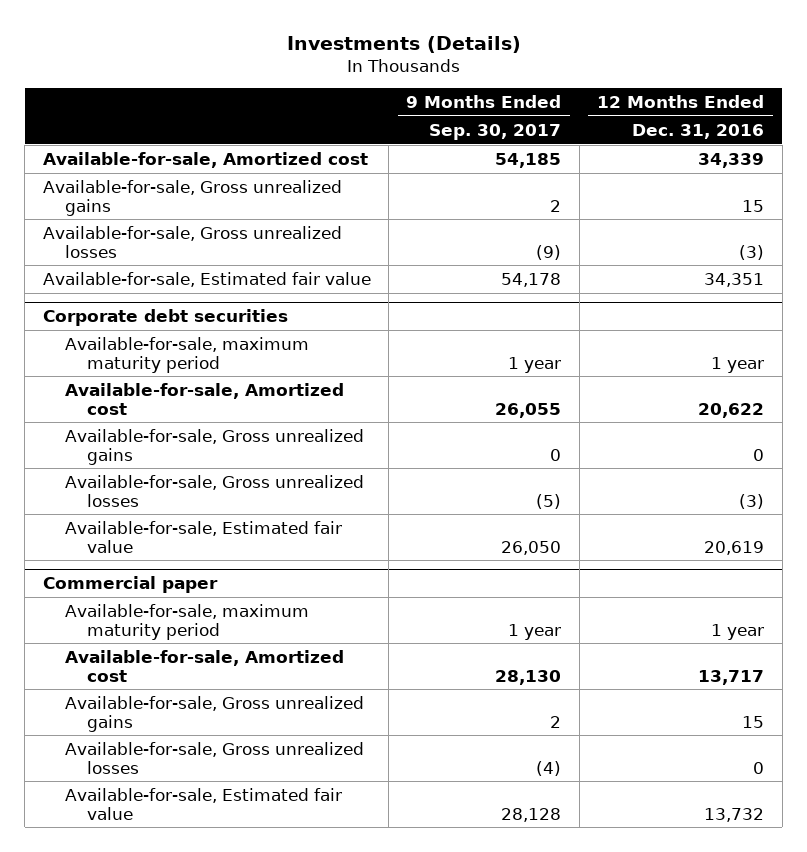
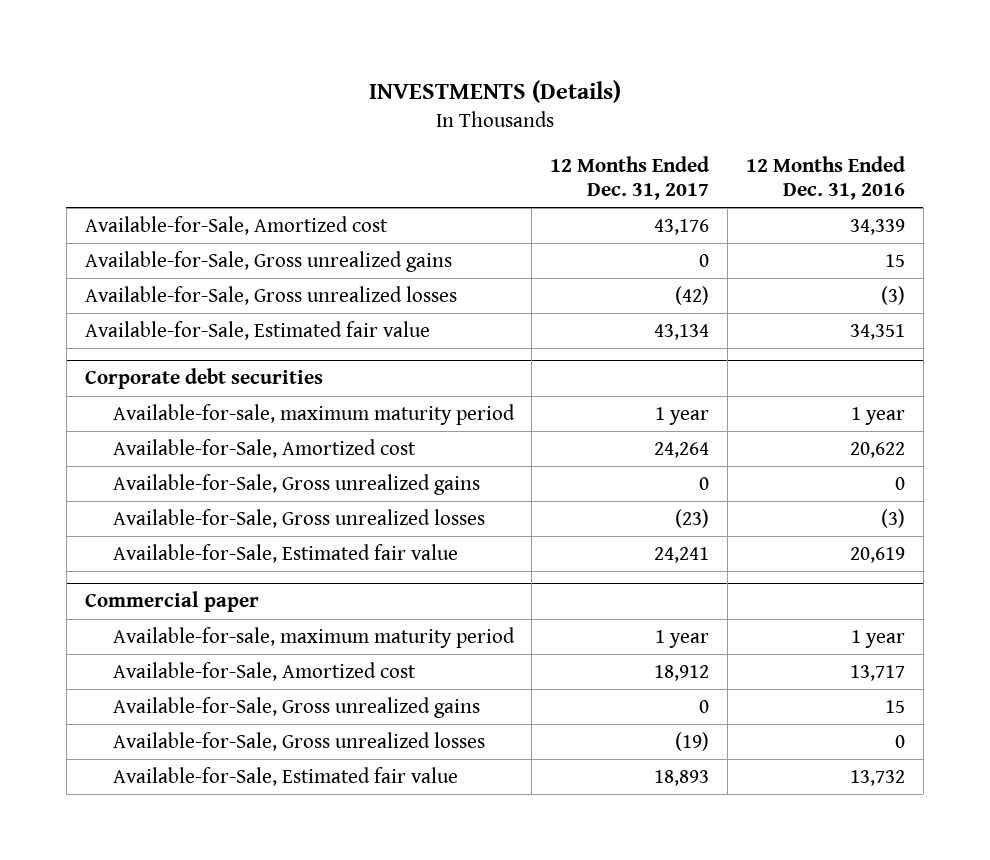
- Investments (Details)
+ INVESTMENTS (Details)
- | 9 Months Ended Sep. 30, 2017 | 12 Months Ended Dec. 31, 2016
+ | 12 Months Ended Dec. 31, 2017 | 12 Months Ended Dec. 31, 2016
- Available-for-sale, Amortized cost | 54,185 | 34,339
- Available-for-sale, Gross unrealized gains | 2 | 15
- Available-for-sale, Gross unrealized losses | (9) | (3)
- Available-for-sale, Estimated fair value | 54,178 | 34,351
+ Available-for-Sale, Amortized cost | 43,176 | 34,339
+ Available-for-Sale, Gross unrealized gains | 0 | 15
+ Available-for-Sale, Gross unrealized losses | (42) | (3)
+ Available-for-Sale, Estimated fair value | 43,134 | 34,351
@ Corporate debt securities
- Available-for-sale, Amortized cost | 26,055 | 20,622
- Available-for-sale, Gross unrealized gains | 0 | 0
- Available-for-sale, Gross unrealized losses | (5) | (3)
- Available-for-sale, Estimated fair value | 26,050 | 20,619
+ Available-for-Sale, Amortized cost | 24,264 | 20,622
+ Available-for-Sale, Gross unrealized gains | 0 | 0
+ Available-for-Sale, Gross unrealized losses | (23) | (3)
+ Available-for-Sale, Estimated fair value | 24,241 | 20,619
@ Commercial paper
- Available-for-sale, Amortized cost | 28,130 | 13,717
- Available-for-sale, Gross unrealized gains | 2 | 15
- Available-for-sale, Gross unrealized losses | (4) | 0
- Available-for-sale, Estimated fair value | 28,128 | 13,732
+ Available-for-Sale, Amortized cost | 18,912 | 13,717
+ Available-for-Sale, Gross unrealized gains | 0 | 15
+ Available-for-Sale, Gross unrealized losses | (19) | 0
+ Available-for-Sale, Estimated fair value | 18,893 | 13,732

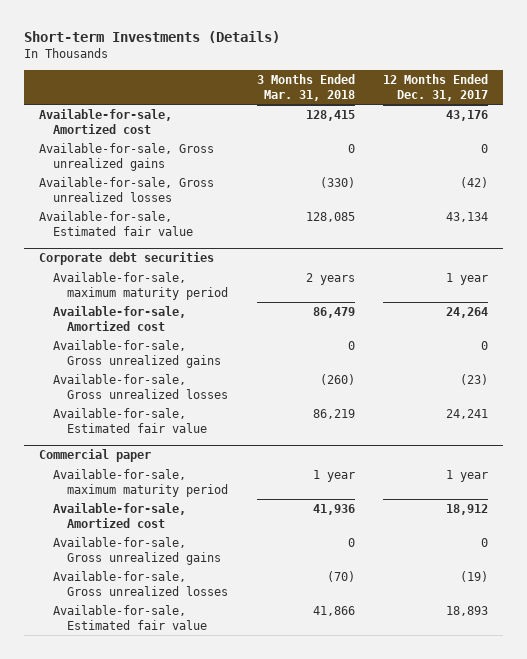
- INVESTMENTS (Details)
+ Short-term Investments (Details)
- | 12 Months Ended Dec. 31, 2017 | 12 Months Ended Dec. 31, 2016
+ | 3 Months Ended Mar. 31, 2018 | 12 Months Ended Dec. 31, 2017
- Available-for-Sale, Amortized cost | 43,176 | 34,339
- Available-for-Sale, Gross unrealized gains | 0 | 15
- Available-for-Sale, Gross unrealized losses | (42) | (3)
- Available-for-Sale, Estimated fair value | 43,134 | 34,351
+ Available-for-sale, Amortized cost | 128,415 | 43,176
+ Available-for-sale, Gross unrealized gains | 0 | 0
+ Available-for-sale, Gross unrealized losses | (330) | (42)
+ Available-for-sale, Estimated fair value | 128,085 | 43,134
@ Corporate debt securities
- Available-for-Sale, Amortized cost | 24,264 | 20,622
- Available-for-Sale, Gross unrealized gains | 0 | 0
- Available-for-Sale, Gross unrealized losses | (23) | (3)
- Available-for-Sale, Estimated fair value | 24,241 | 20,619
+ Available-for-sale, Amortized cost | 86,479 | 24,264
+ Available-for-sale, Gross unrealized gains | 0 | 0
+ Available-for-sale, Gross unrealized losses | (260) | (23)
+ Available-for-sale, Estimated fair value | 86,219 | 24,241
@ Commercial paper
- Available-for-Sale, Amortized cost | 18,912 | 13,717
- Available-for-Sale, Gross unrealized gains | 0 | 15
- Available-for-Sale, Gross unrealized losses | (19) | 0
- Available-for-Sale, Estimated fair value | 18,893 | 13,732
+ Available-for-sale, Amortized cost | 41,936 | 18,912
+ Available-for-sale, Gross unrealized gains | 0 | 0
+ Available-for-sale, Gross unrealized losses | (70) | (19)
+ Available-for-sale, Estimated fair value | 41,866 | 18,893

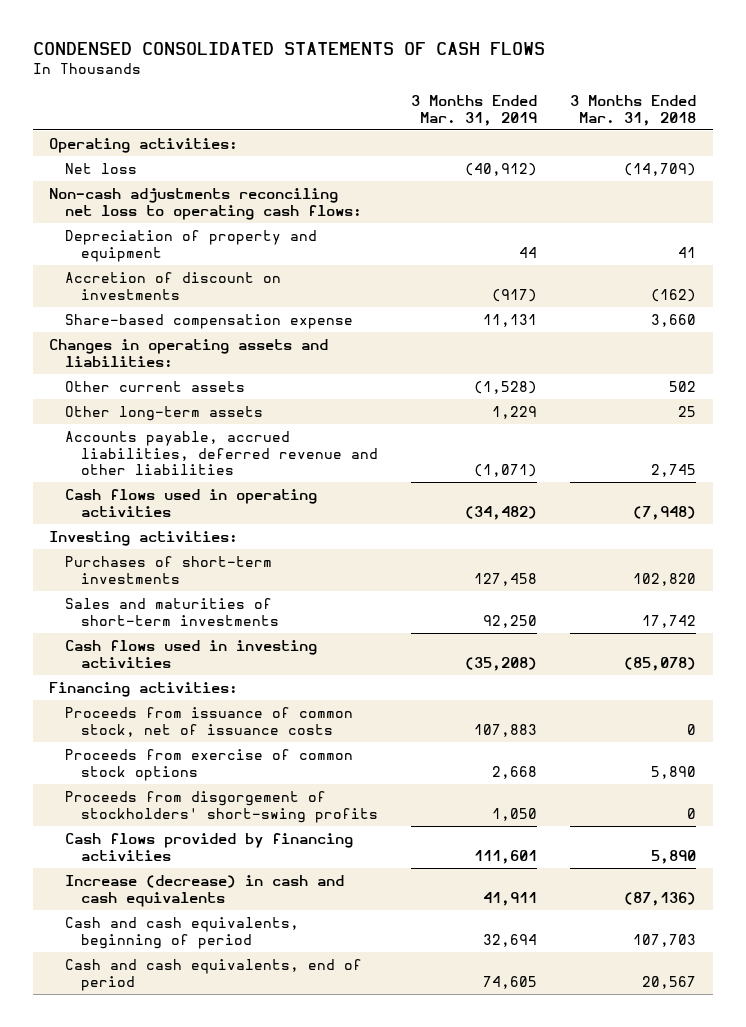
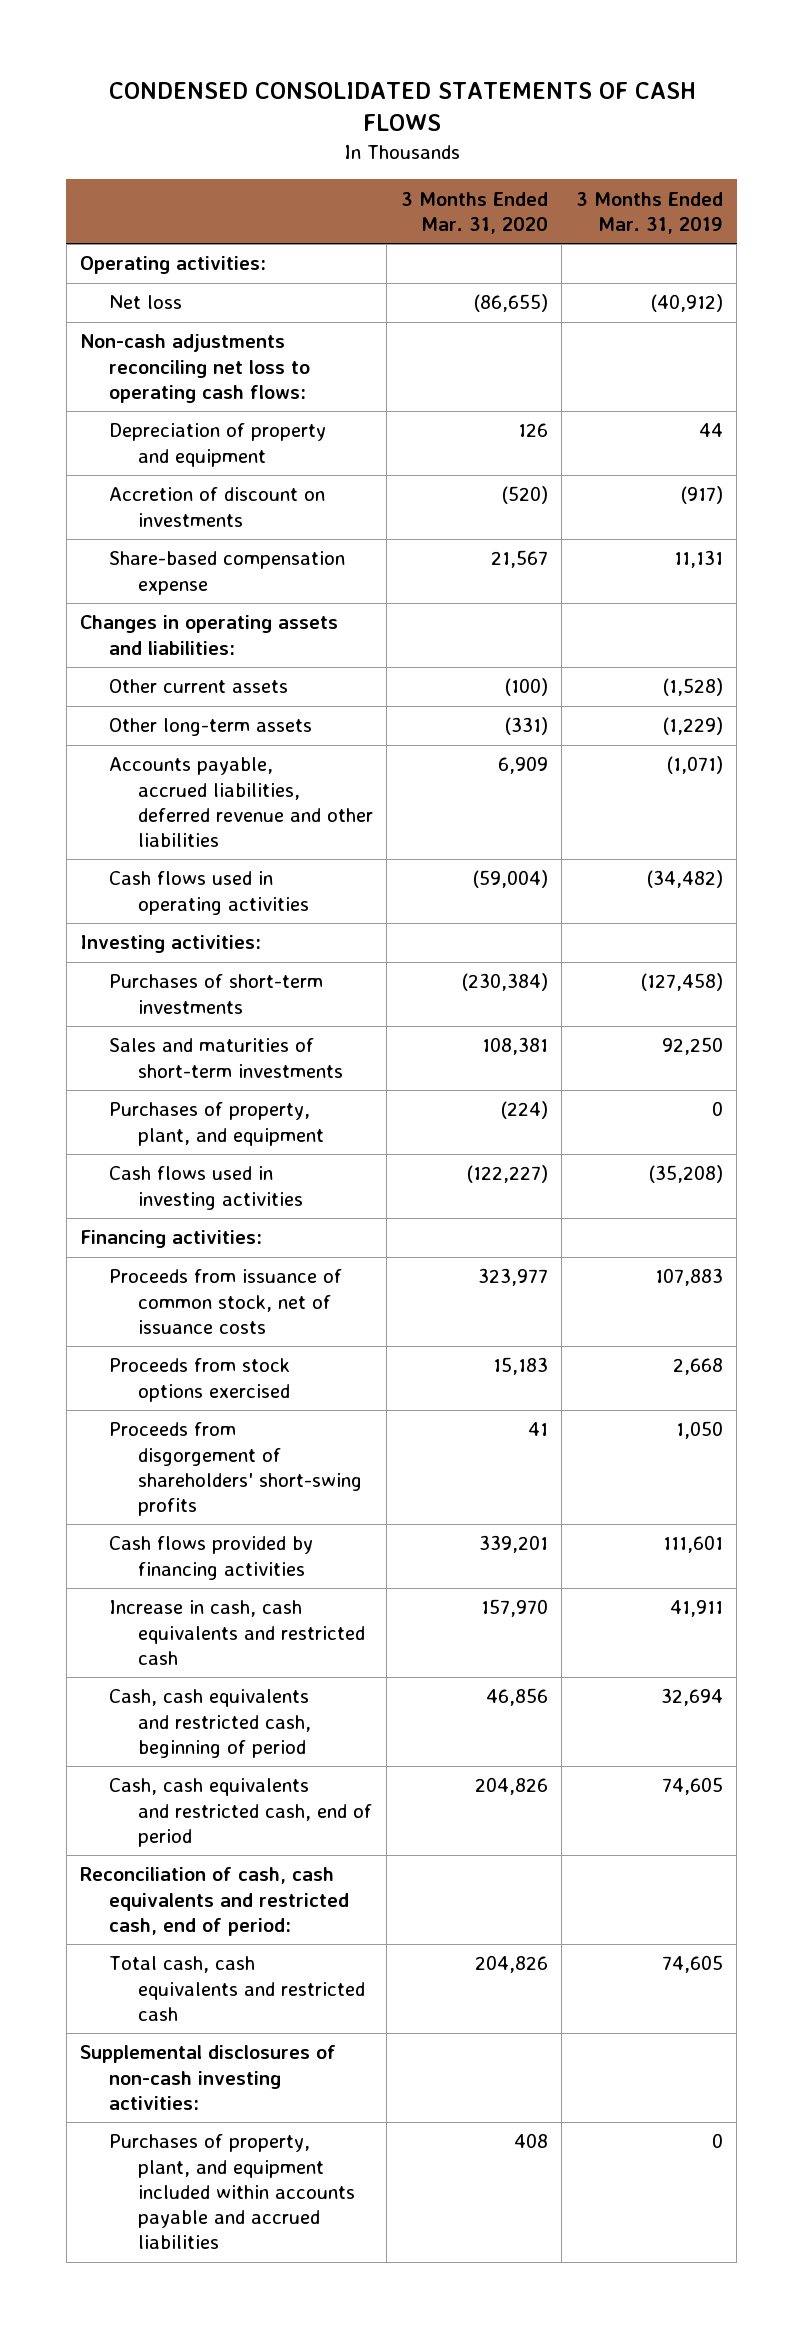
- | 3 Months Ended Mar. 31, 2019 | 3 Months Ended Mar. 31, 2018
+ | 3 Months Ended Mar. 31, 2020 | 3 Months Ended Mar. 31, 2019
- Other long-term assets | 1,229 | 25
+ Other long-term assets | (331) | (1,229)
- Purchases of short-term investments | 127,458 | 102,820
+ Purchases of short-term investments | (230,384) | (127,458)
+ Purchases of property, plant, and equipment | (224) | 0
- Proceeds from exercise of common stock options | 2,668 | 5,890
- Proceeds from disgorgement of stockholders' short-swing profits | 1,050 | 0
+ Proceeds from stock options exercised | 15,183 | 2,668
+ Proceeds from disgorgement of shareholders' short-swing profits | 41 | 1,050
- Increase (decrease) in cash and cash equivalents | 41,911 | (87,136)
- Cash and cash equivalents, beginning of period | 32,694 | 107,703
- Cash and cash equivalents, end of period | 74,605 | 20,567
+ Increase in cash, cash equivalents and restricted cash | 157,970 | 41,911
+ Cash, cash equivalents and restricted cash, beginning of period | 46,856 | 32,694
+ Cash, cash equivalents and restricted cash, end of period | 204,826 | 74,605
+ Reconciliation of cash, cash equivalents and restricted cash, end of period:
+ Total cash, cash equivalents and restricted cash | 204,826 | 74,605
+ Supplemental disclosures of non-cash investing activities:
+ Purchases of property, plant, and equipment included within accounts payable and accrued liabilities | 408 | 0

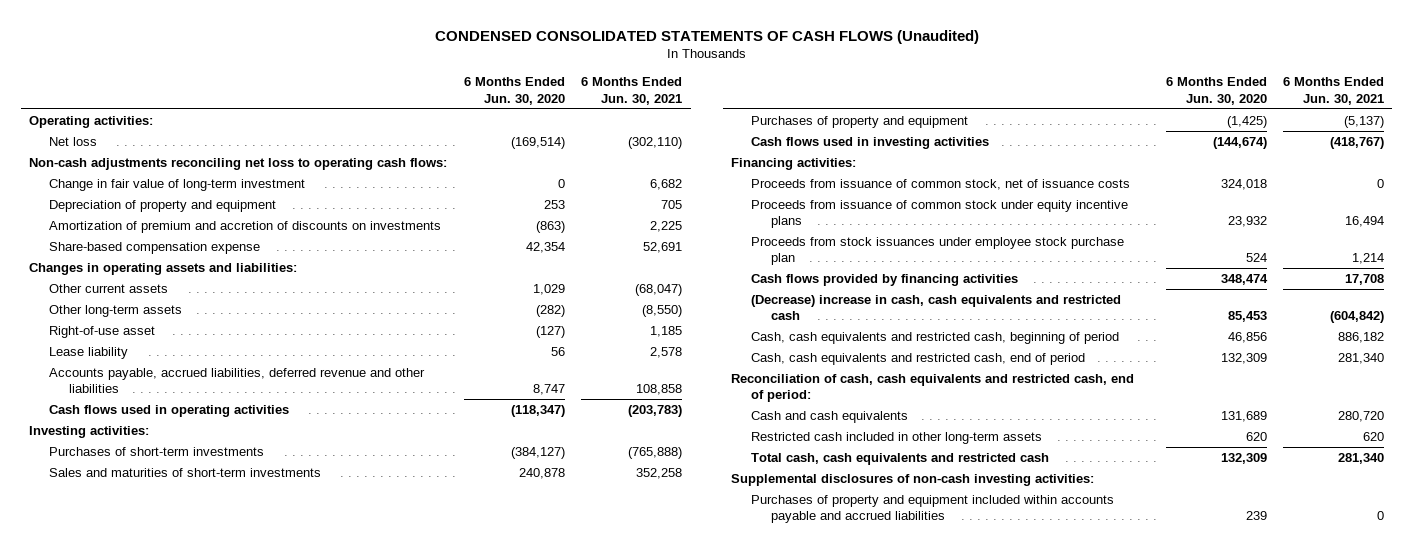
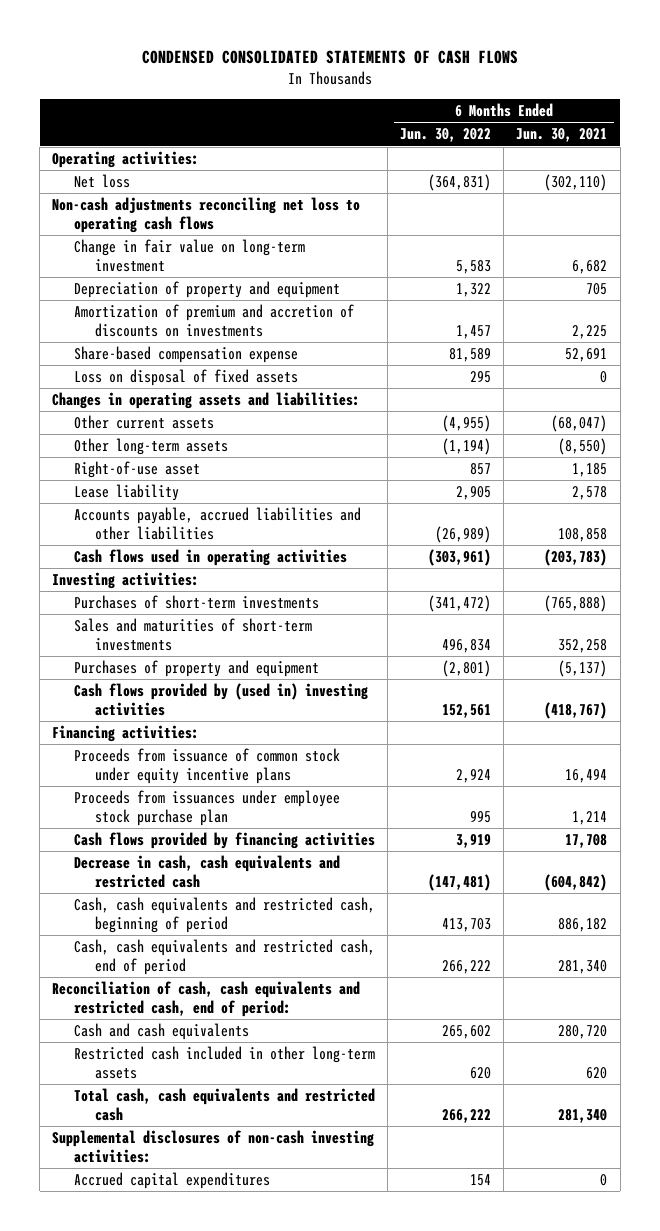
- CONDENSED CONSOLIDATED STATEMENTS OF CASH FLOWS (Unaudited)
+ CONDENSED CONSOLIDATED STATEMENTS OF CASH FLOWS
- | 6 Months Ended Jun. 30, 2020 | 6 Months Ended Jun. 30, 2021
+ | 6 Months Ended Jun. 30, 2022 | 6 Months Ended Jun. 30, 2021
- Non-cash adjustments reconciling net loss to operating cash flows:
- Change in fair value of long-term investment | 0 | 6,682
+ Non-cash adjustments reconciling net loss to operating cash flows
+ Change in fair value on long-term investment | 5,583 | 6,682
+ Loss on disposal of fixed assets | 295 | 0
- Accounts payable, accrued liabilities, deferred revenue and other liabilities | 8,747 | 108,858
+ Accounts payable, accrued liabilities and other liabilities | (26,989) | 108,858
- Cash flows used in investing activities | (144,674) | (418,767)
+ Cash flows provided by (used in) investing activities | 152,561 | (418,767)
- Proceeds from issuance of common stock, net of issuance costs | 324,018 | 0
- Proceeds from stock issuances under employee stock purchase plan | 524 | 1,214
+ Proceeds from issuances under employee stock purchase plan | 995 | 1,214
- (Decrease) increase in cash, cash equivalents and restricted cash | 85,453 | (604,842)
+ Decrease in cash, cash equivalents and restricted cash | (147,481) | (604,842)
- Purchases of property and equipment included within accounts payable and accrued liabilities | 239 | 0
+ Accrued capital expenditures | 154 | 0

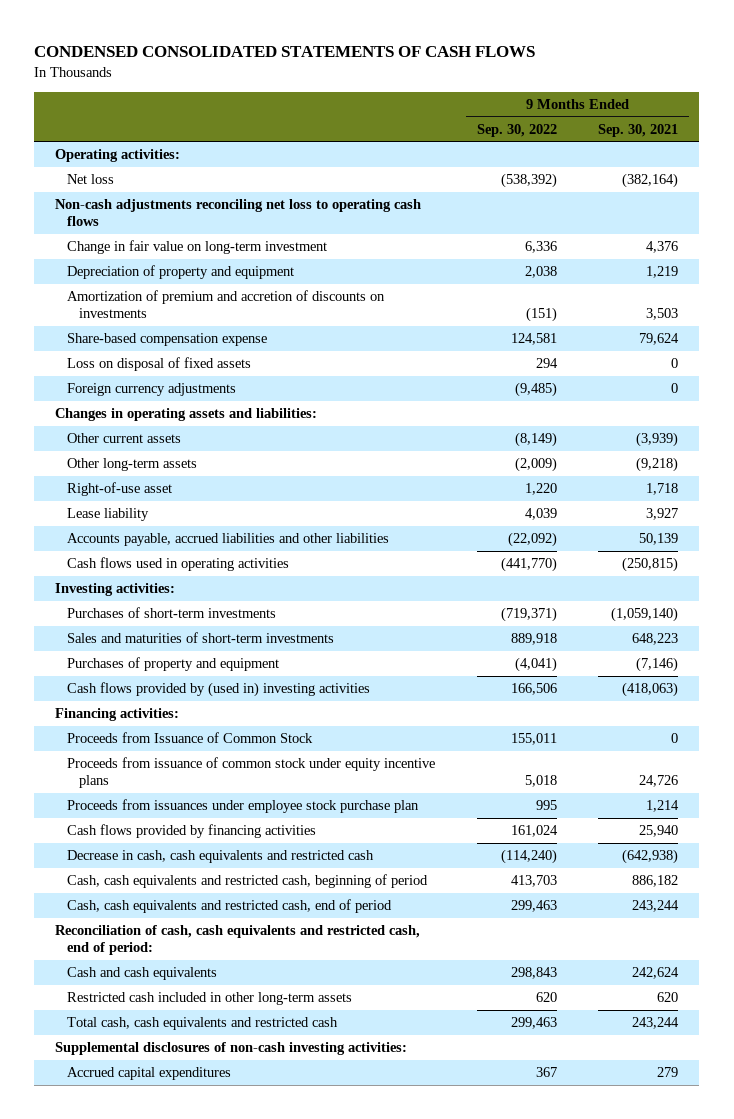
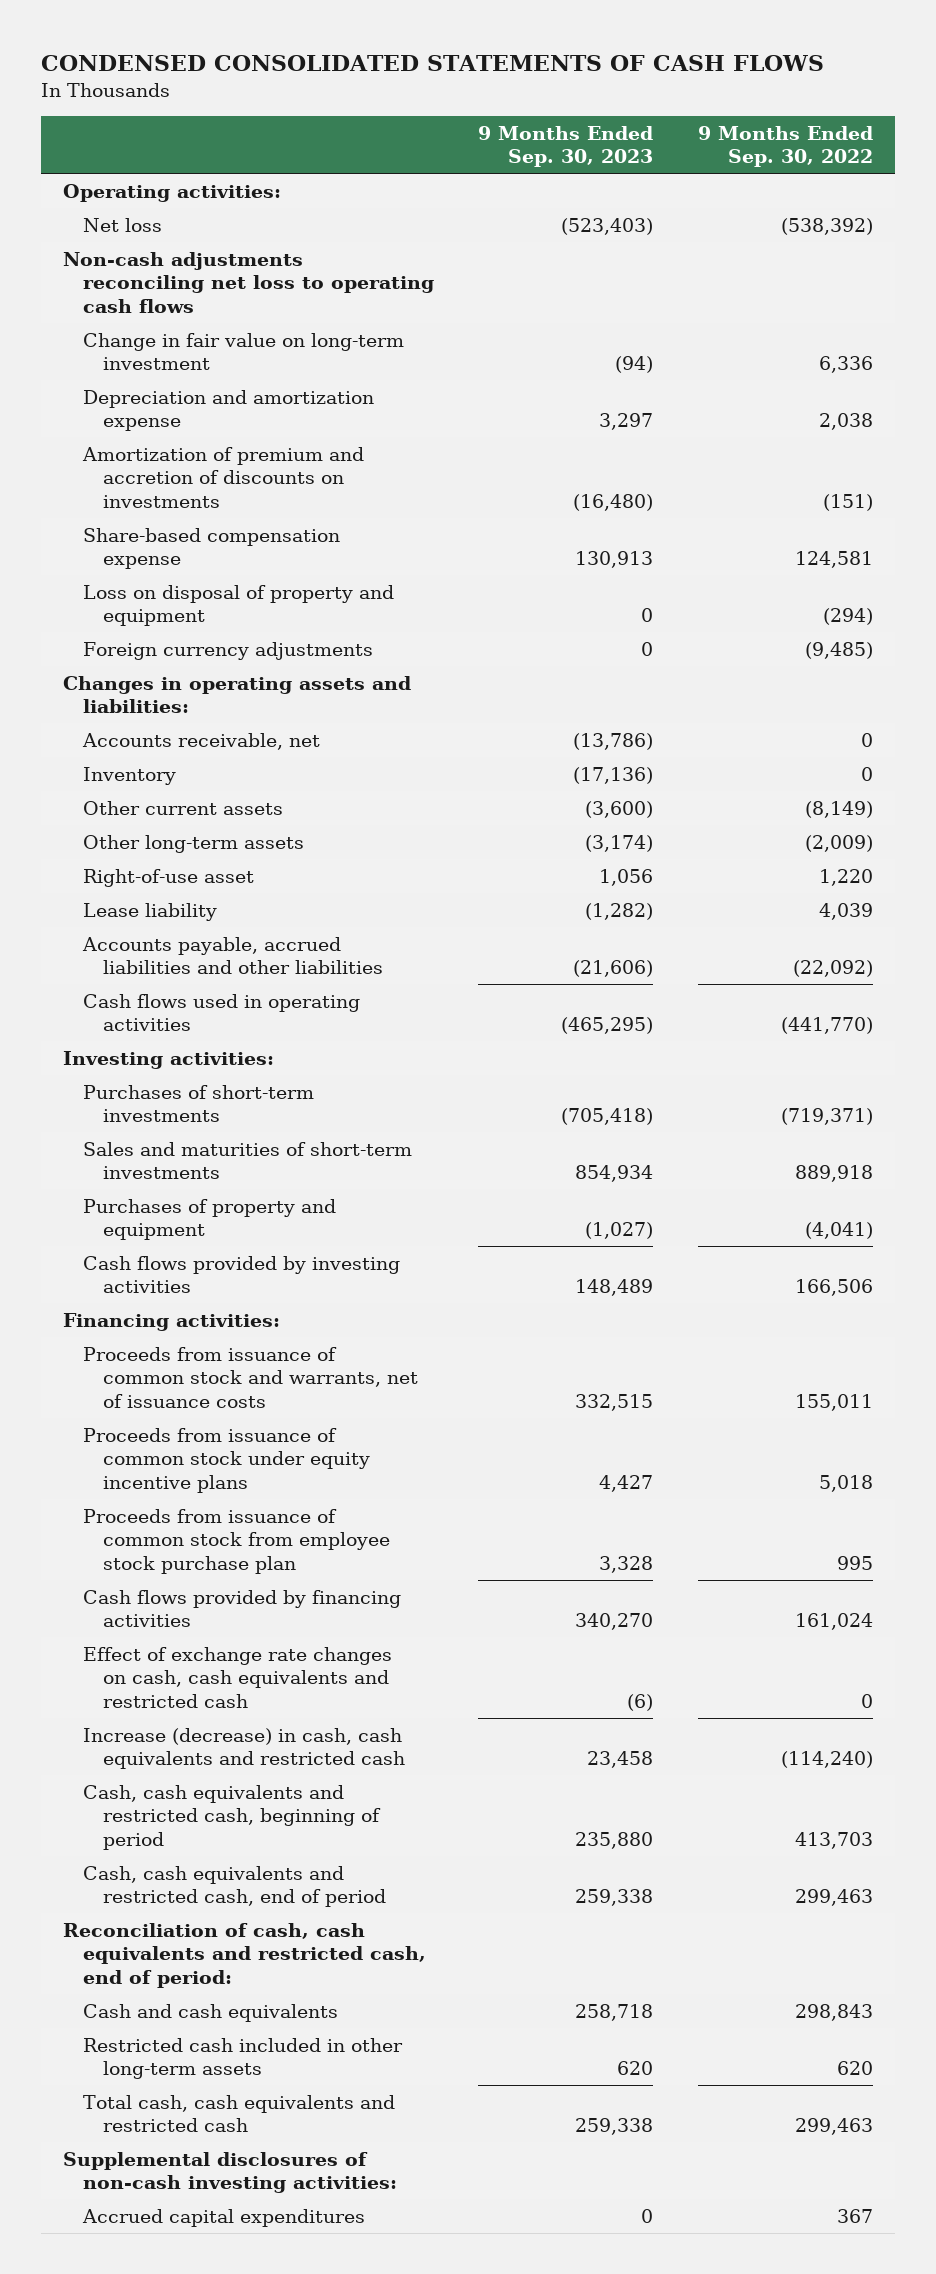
- | 9 Months Ended Sep. 30, 2022 | 9 Months Ended Sep. 30, 2021
+ | 9 Months Ended Sep. 30, 2023 | 9 Months Ended Sep. 30, 2022
- Depreciation of property and equipment | 2,038 | 1,219
+ Depreciation and amortization expense | 3,297 | 2,038
- Loss on disposal of fixed assets | 294 | 0
+ Loss on disposal of property and equipment | 0 | (294)
+ Accounts receivable, net | (13,786) | 0
+ Inventory | (17,136) | 0
- Cash flows provided by (used in) investing activities | 166,506 | (418,063)
+ Cash flows provided by investing activities | 148,489 | 166,506
- Proceeds from Issuance of Common Stock | 155,011 | 0
+ Proceeds from issuance of common stock and warrants, net of issuance costs | 332,515 | 155,011
- Proceeds from issuances under employee stock purchase plan | 995 | 1,214
+ Proceeds from issuance of common stock from employee stock purchase plan | 3,328 | 995
- Decrease in cash, cash equivalents and restricted cash | (114,240) | (642,938)
+ Effect of exchange rate changes on cash, cash equivalents and restricted cash | (6) | 0
+ Increase (decrease) in cash, cash equivalents and restricted cash | 23,458 | (114,240)

